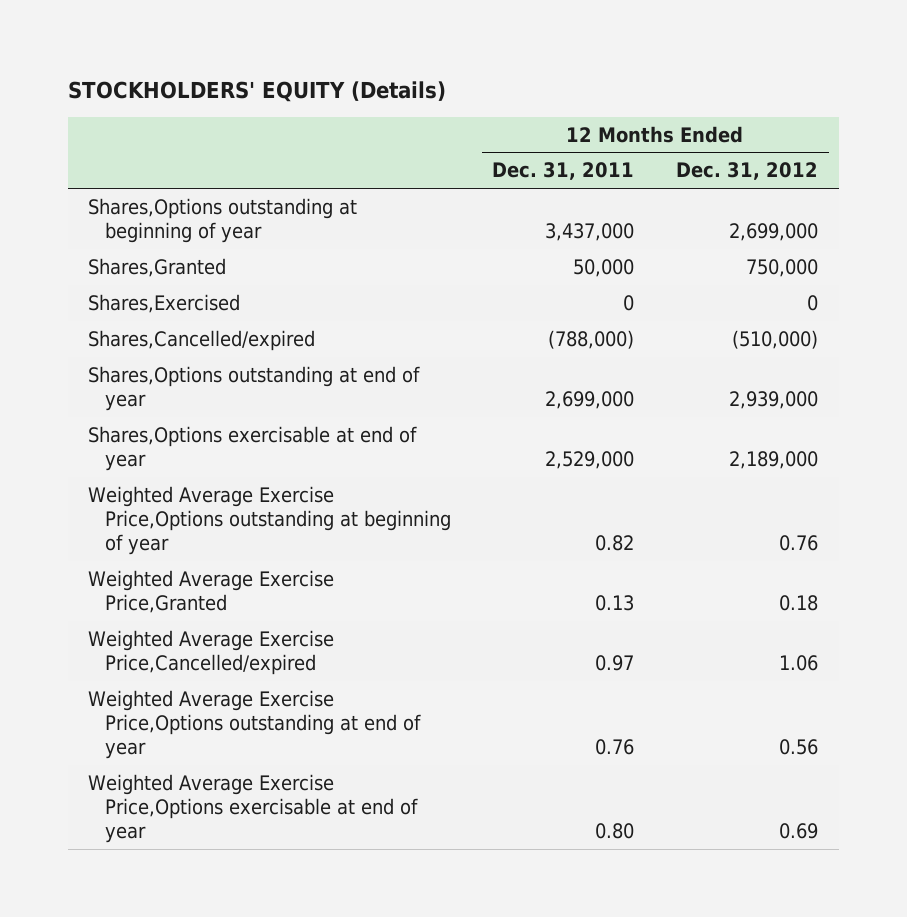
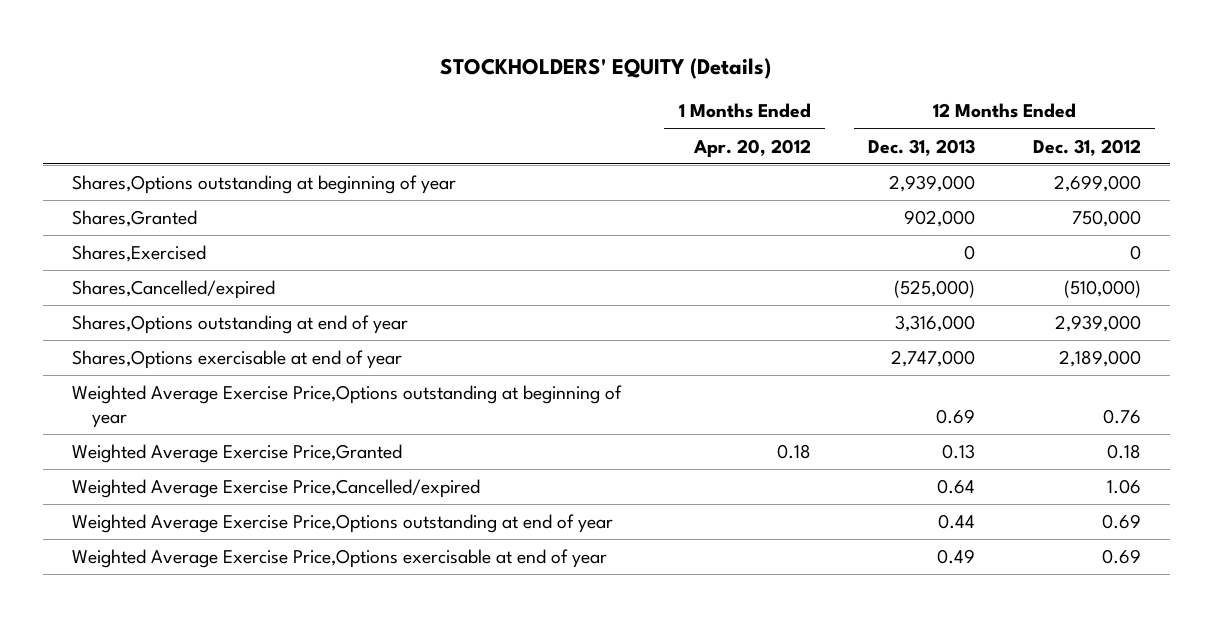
- | 12 Months Ended Dec. 31, 2011 | 12 Months Ended Dec. 31, 2012
+ | 1 Months Ended Apr. 20, 2012 | 12 Months Ended Dec. 31, 2013 | 12 Months Ended Dec. 31, 2012
- Weighted Average Exercise Price,Options outstanding at end of year | 0.76 | 0.56
+ Weighted Average Exercise Price,Options outstanding at end of year | | 0.44 | 0.69

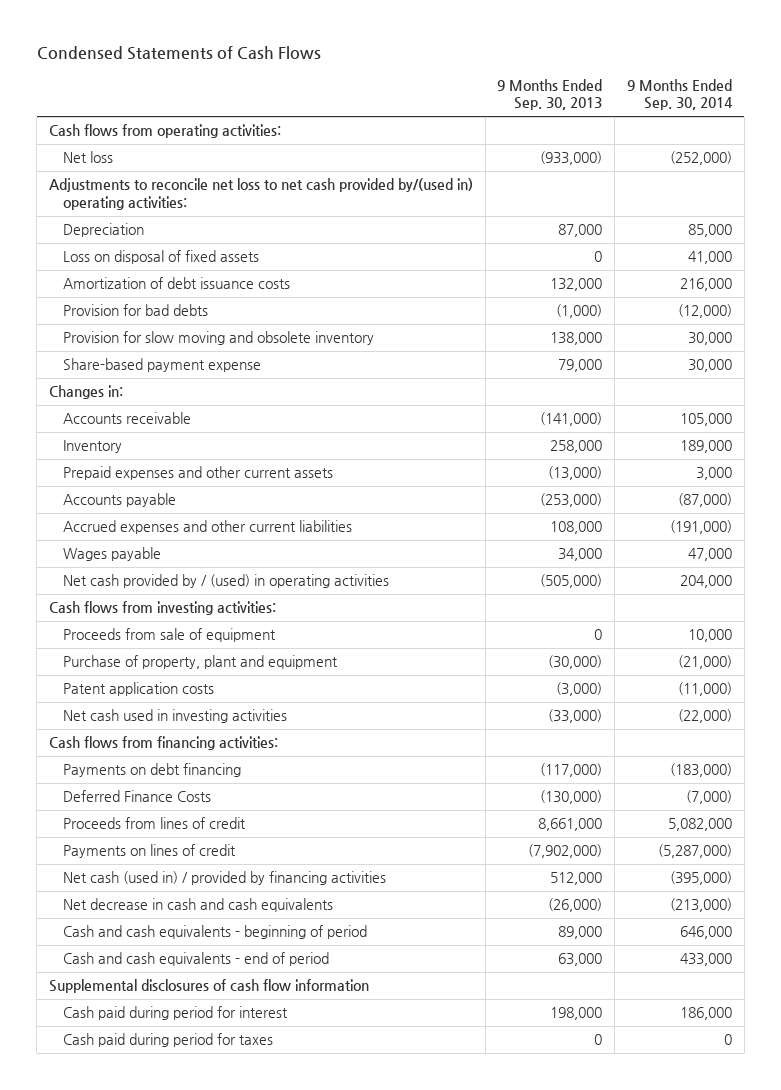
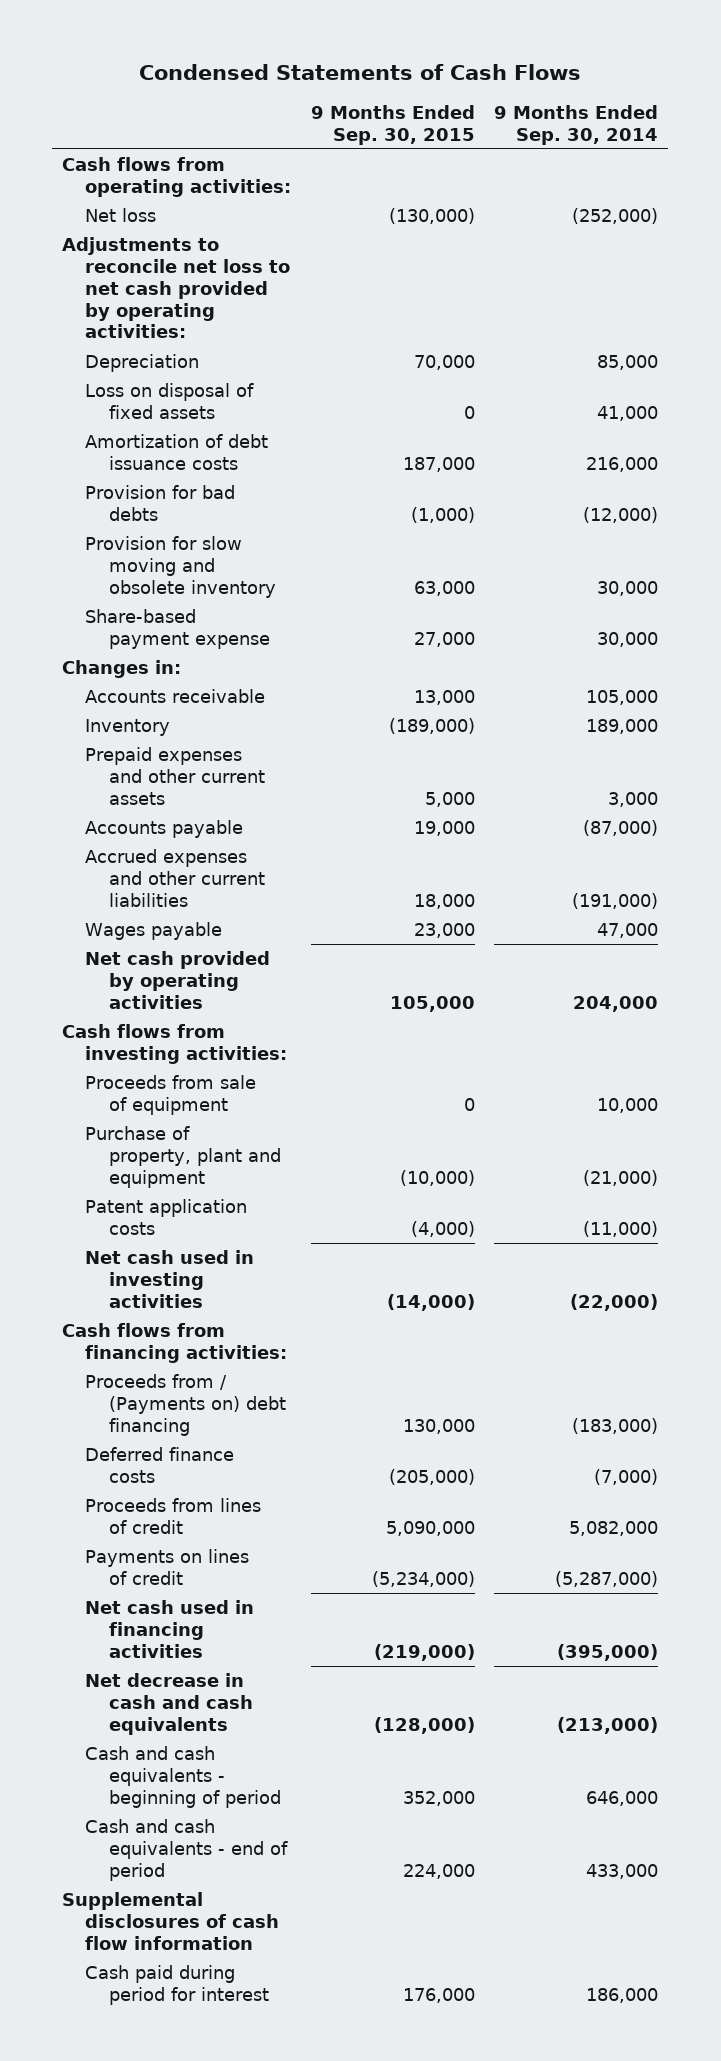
- | 9 Months Ended Sep. 30, 2013 | 9 Months Ended Sep. 30, 2014
+ | 9 Months Ended Sep. 30, 2015 | 9 Months Ended Sep. 30, 2014
- Adjustments to reconcile net loss to net cash provided by/(used in) operating activities:
+ Adjustments to reconcile net loss to net cash provided by operating activities:
- Net cash provided by / (used) in operating activities | (505,000) | 204,000
+ Net cash provided by operating activities | 105,000 | 204,000
- Payments on debt financing | (117,000) | (183,000)
- Deferred Finance Costs | (130,000) | (7,000)
+ Proceeds from / (Payments on) debt financing | 130,000 | (183,000)
+ Deferred finance costs | (205,000) | (7,000)
- Net cash (used in) / provided by financing activities | 512,000 | (395,000)
+ Net cash used in financing activities | (219,000) | (395,000)
- Cash paid during period for taxes | 0 | 0

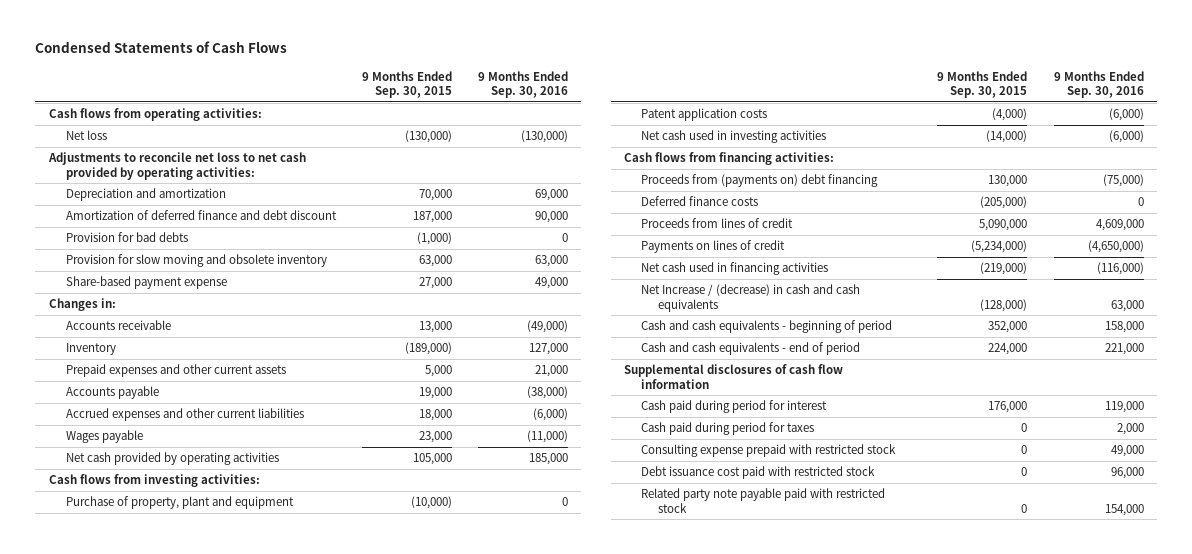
- | 9 Months Ended Sep. 30, 2015 | 9 Months Ended Sep. 30, 2014
+ | 9 Months Ended Sep. 30, 2015 | 9 Months Ended Sep. 30, 2016
- Depreciation | 70,000 | 85,000
- Loss on disposal of fixed assets | 0 | 41,000
- Amortization of debt issuance costs | 187,000 | 216,000
+ Depreciation and amortization | 70,000 | 69,000
+ Amortization of deferred finance and debt discount | 187,000 | 90,000
- Proceeds from sale of equipment | 0 | 10,000
- Proceeds from / (Payments on) debt financing | 130,000 | (183,000)
+ Proceeds from (payments on) debt financing | 130,000 | (75,000)
- Net decrease in cash and cash equivalents | (128,000) | (213,000)
+ Net Increase / (decrease) in cash and cash equivalents | (128,000) | 63,000
+ Cash paid during period for taxes | 0 | 2,000
+ Consulting expense prepaid with restricted stock | 0 | 49,000
+ Debt issuance cost paid with restricted stock | 0 | 96,000
+ Related party note payable paid with restricted stock | 0 | 154,000

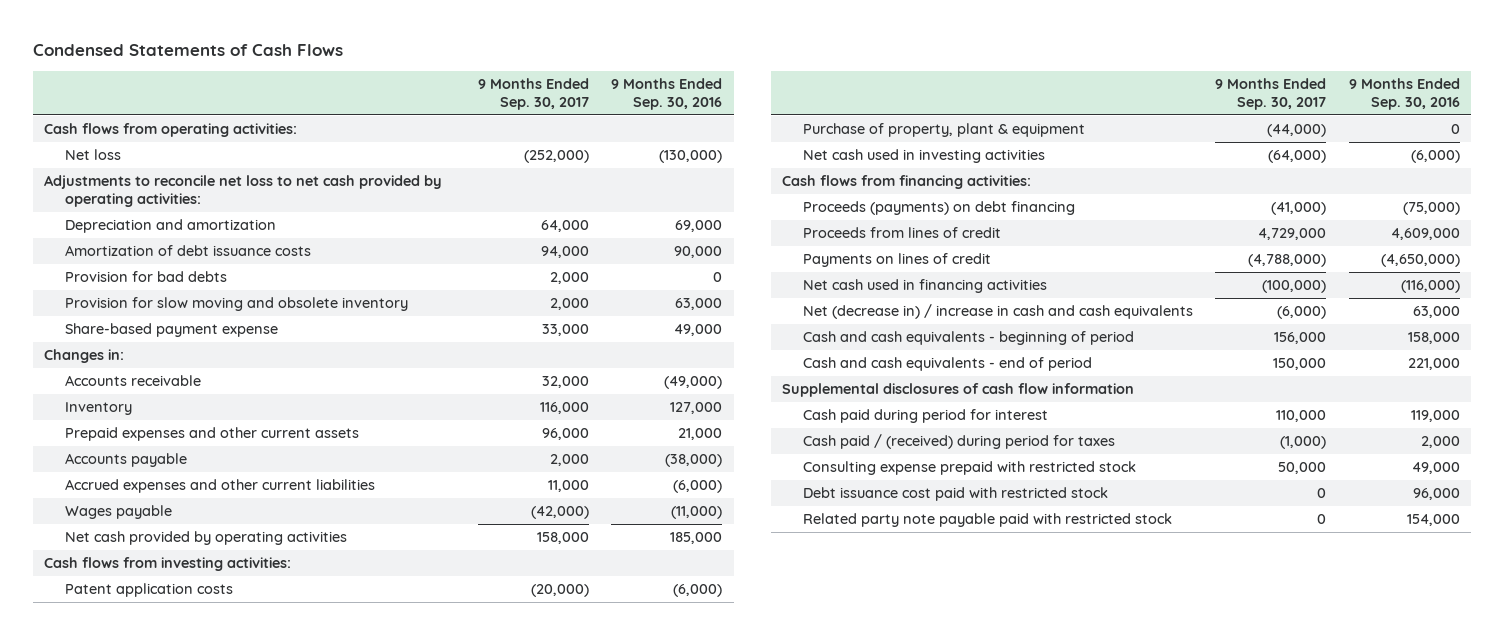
- | 9 Months Ended Sep. 30, 2015 | 9 Months Ended Sep. 30, 2016
+ | 9 Months Ended Sep. 30, 2017 | 9 Months Ended Sep. 30, 2016
- Amortization of deferred finance and debt discount | 187,000 | 90,000
+ Amortization of debt issuance costs | 94,000 | 90,000
- Purchase of property, plant and equipment | (10,000) | 0
+ Purchase of property, plant & equipment | (44,000) | 0
- Proceeds from (payments on) debt financing | 130,000 | (75,000)
- Deferred finance costs | (205,000) | 0
+ Proceeds (payments) on debt financing | (41,000) | (75,000)
- Net Increase / (decrease) in cash and cash equivalents | (128,000) | 63,000
+ Net (decrease in) / increase in cash and cash equivalents | (6,000) | 63,000
- Cash paid during period for taxes | 0 | 2,000
+ Cash paid / (received) during period for taxes | (1,000) | 2,000

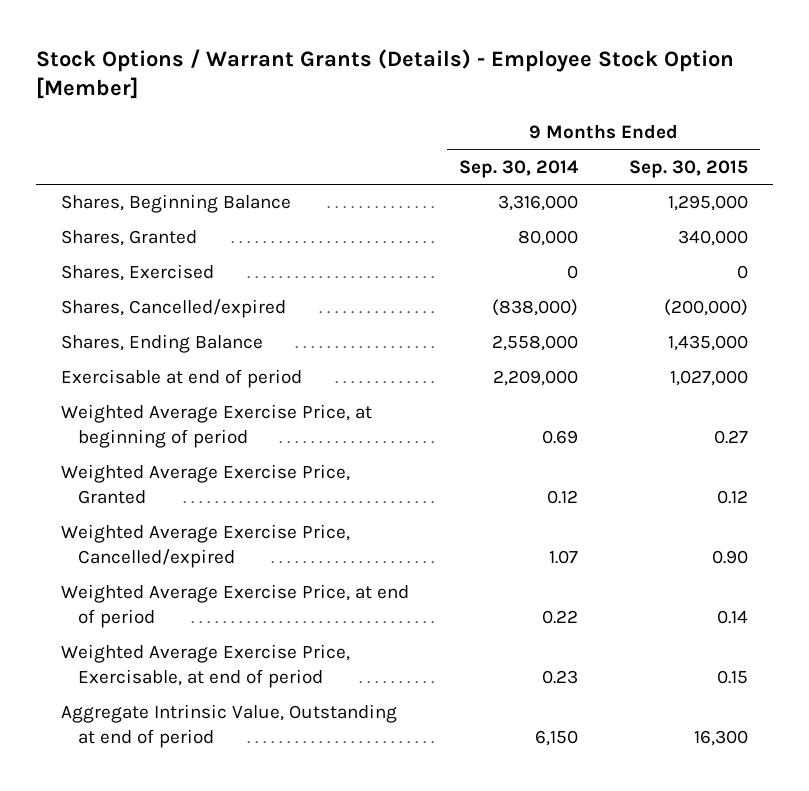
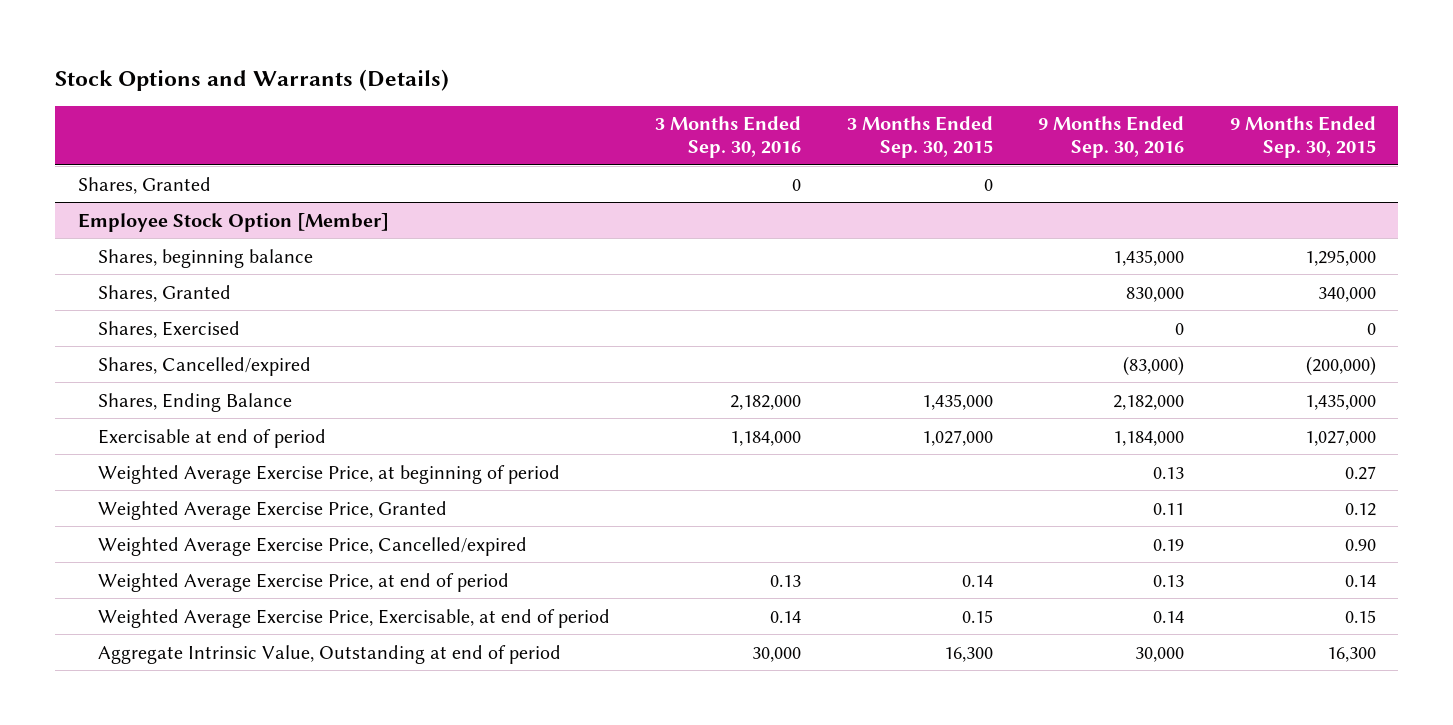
- Stock Options / Warrant Grants (Details) - Employee Stock Option [Member]
+ Stock Options and Warrants (Details)
- | 9 Months Ended Sep. 30, 2014 | 9 Months Ended Sep. 30, 2015
+ | 3 Months Ended Sep. 30, 2016 | 3 Months Ended Sep. 30, 2015 | 9 Months Ended Sep. 30, 2016 | 9 Months Ended Sep. 30, 2015
- Shares, Beginning Balance | 3,316,000 | 1,295,000
+ Shares, Granted | 0 | 0 | |
+ Employee Stock Option [Member]
+ Shares, beginning balance | | | 1,435,000 | 1,295,000

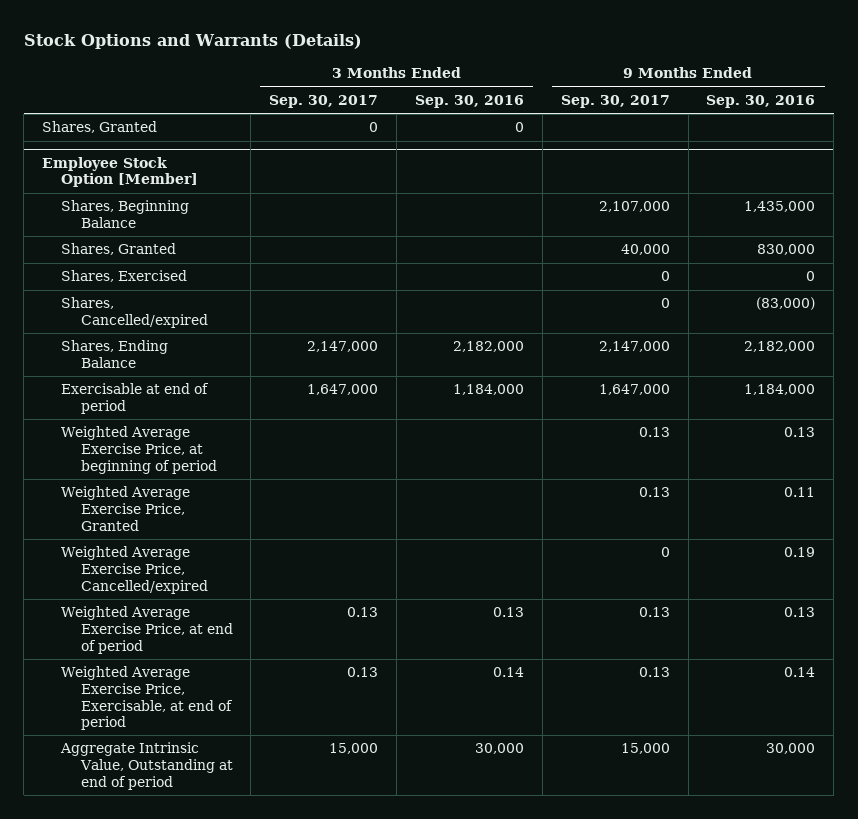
- | 3 Months Ended Sep. 30, 2016 | 3 Months Ended Sep. 30, 2015 | 9 Months Ended Sep. 30, 2016 | 9 Months Ended Sep. 30, 2015
+ | 3 Months Ended Sep. 30, 2017 | 3 Months Ended Sep. 30, 2016 | 9 Months Ended Sep. 30, 2017 | 9 Months Ended Sep. 30, 2016
@ Employee Stock Option [Member]
- Shares, beginning balance | | | 1,435,000 | 1,295,000
+ Shares, Beginning Balance | | | 2,107,000 | 1,435,000

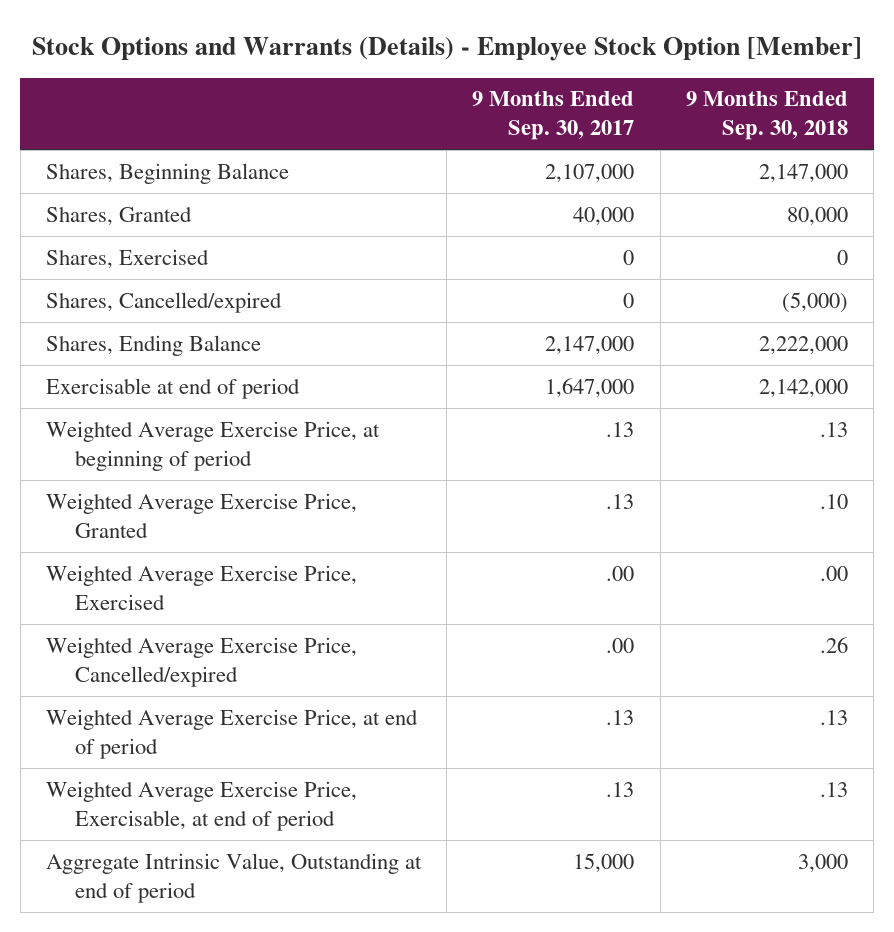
- Stock Options and Warrants (Details)
+ Stock Options and Warrants (Details) - Employee Stock Option [Member]
- | 3 Months Ended Sep. 30, 2017 | 3 Months Ended Sep. 30, 2016 | 9 Months Ended Sep. 30, 2017 | 9 Months Ended Sep. 30, 2016
+ | 9 Months Ended Sep. 30, 2017 | 9 Months Ended Sep. 30, 2018
- Shares, Granted | 0 | 0 | |
- Employee Stock Option [Member]
- Weighted Average Exercise Price, at beginning of period | | | 0.13 | 0.13
- Weighted Average Exercise Price, Granted | | | 0.13 | 0.11
- Weighted Average Exercise Price, Cancelled/expired | | | 0 | 0.19
- Weighted Average Exercise Price, at end of period | 0.13 | 0.13 | 0.13 | 0.13
- Weighted Average Exercise Price, Exercisable, at end of period | 0.13 | 0.14 | 0.13 | 0.14
+ Weighted Average Exercise Price, at beginning of period | .13 | .13
+ Weighted Average Exercise Price, Granted | .13 | .10
+ Weighted Average Exercise Price, Exercised | .00 | .00
+ Weighted Average Exercise Price, Cancelled/expired | .00 | .26
+ Weighted Average Exercise Price, at end of period | .13 | .13
+ Weighted Average Exercise Price, Exercisable, at end of period | .13 | .13

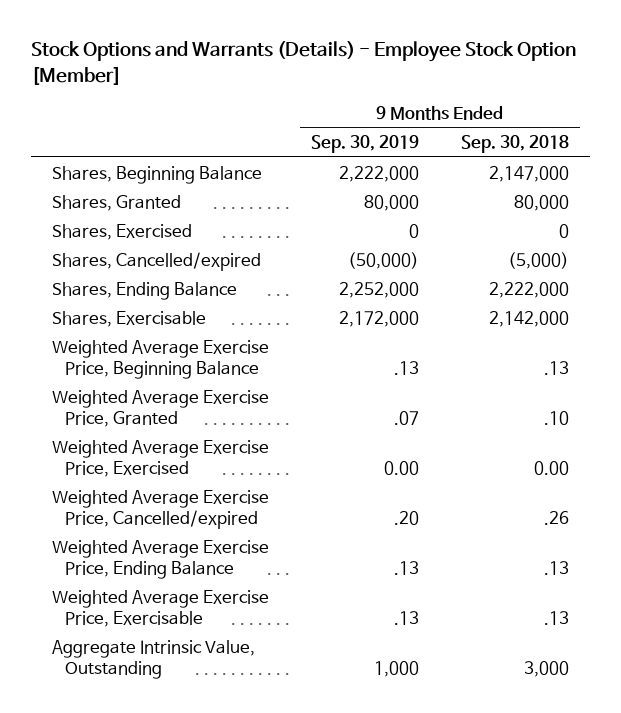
- | 9 Months Ended Sep. 30, 2017 | 9 Months Ended Sep. 30, 2018
+ | 9 Months Ended Sep. 30, 2019 | 9 Months Ended Sep. 30, 2018
- Exercisable at end of period | 1,647,000 | 2,142,000
- Weighted Average Exercise Price, at beginning of period | .13 | .13
+ Shares, Exercisable | 2,172,000 | 2,142,000
+ Weighted Average Exercise Price, Beginning Balance | .13 | .13
- Weighted Average Exercise Price, Exercised | .00 | .00
+ Weighted Average Exercise Price, Exercised | 0.00 | 0.00
- Weighted Average Exercise Price, at end of period | .13 | .13
- Weighted Average Exercise Price, Exercisable, at end of period | .13 | .13
- Aggregate Intrinsic Value, Outstanding at end of period | 15,000 | 3,000
+ Weighted Average Exercise Price, Ending Balance | .13 | .13
+ Weighted Average Exercise Price, Exercisable | .13 | .13
+ Aggregate Intrinsic Value, Outstanding | 1,000 | 3,000

